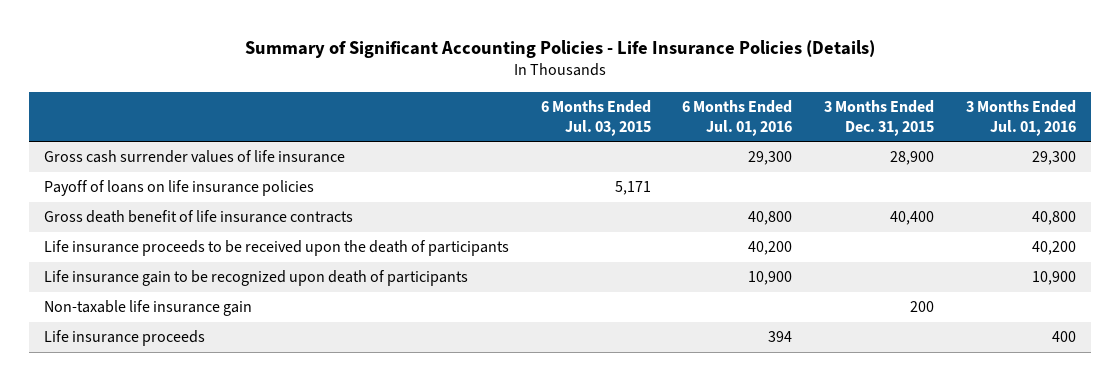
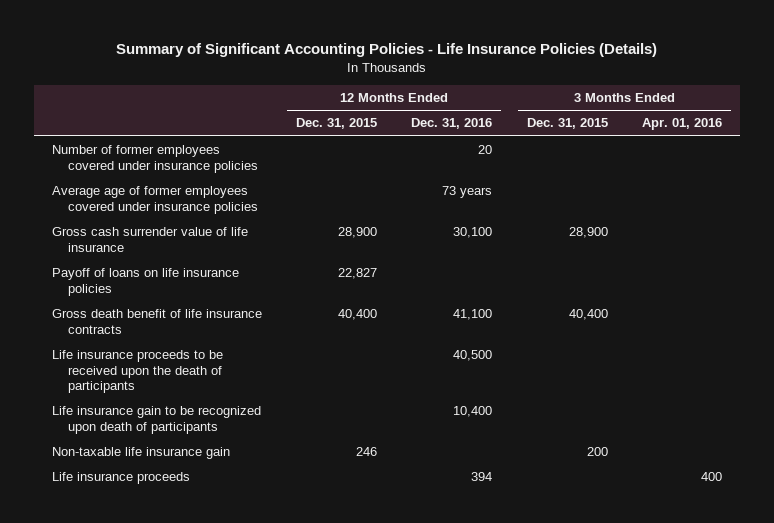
- | 6 Months Ended Jul. 03, 2015 | 6 Months Ended Jul. 01, 2016 | 3 Months Ended Dec. 31, 2015 | 3 Months Ended Jul. 01, 2016
+ | 12 Months Ended Dec. 31, 2015 | 12 Months Ended Dec. 31, 2016 | 3 Months Ended Dec. 31, 2015 | 3 Months Ended Apr. 01, 2016
- Gross cash surrender values of life insurance | | 29,300 | 28,900 | 29,300
+ Number of former employees covered under insurance policies | | 20 | |
+ Average age of former employees covered under insurance policies | | 73 years | |
+ Gross cash surrender value of life insurance | 28,900 | 30,100 | 28,900 |

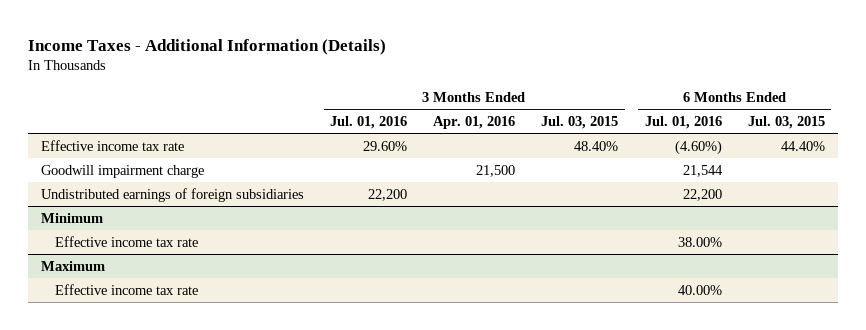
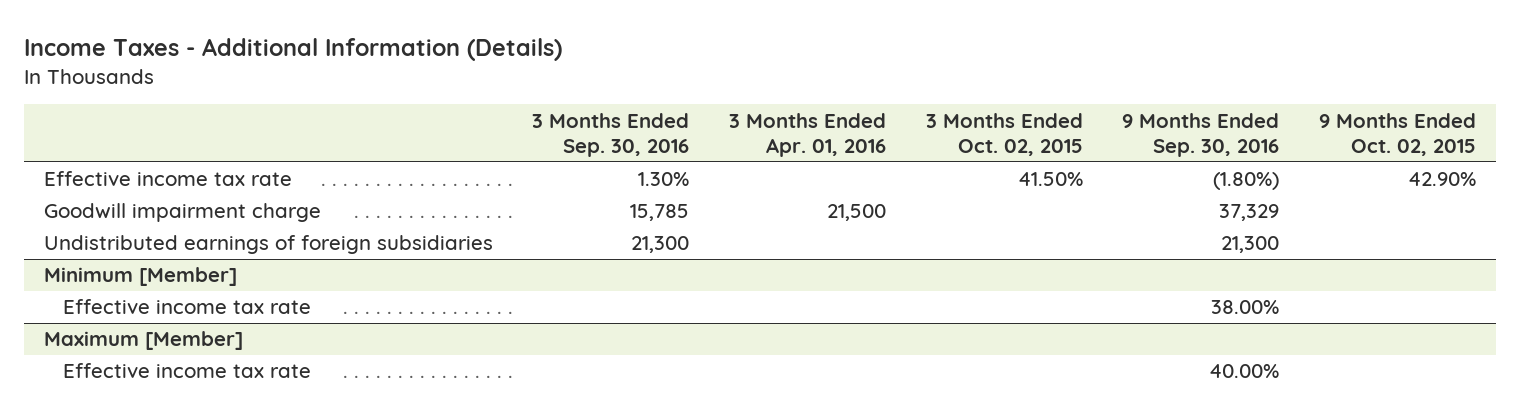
- | 3 Months Ended Jul. 01, 2016 | 3 Months Ended Apr. 01, 2016 | 3 Months Ended Jul. 03, 2015 | 6 Months Ended Jul. 01, 2016 | 6 Months Ended Jul. 03, 2015
+ | 3 Months Ended Sep. 30, 2016 | 3 Months Ended Apr. 01, 2016 | 3 Months Ended Oct. 02, 2015 | 9 Months Ended Sep. 30, 2016 | 9 Months Ended Oct. 02, 2015
- Minimum
+ Minimum [Member]
- Maximum
+ Maximum [Member]

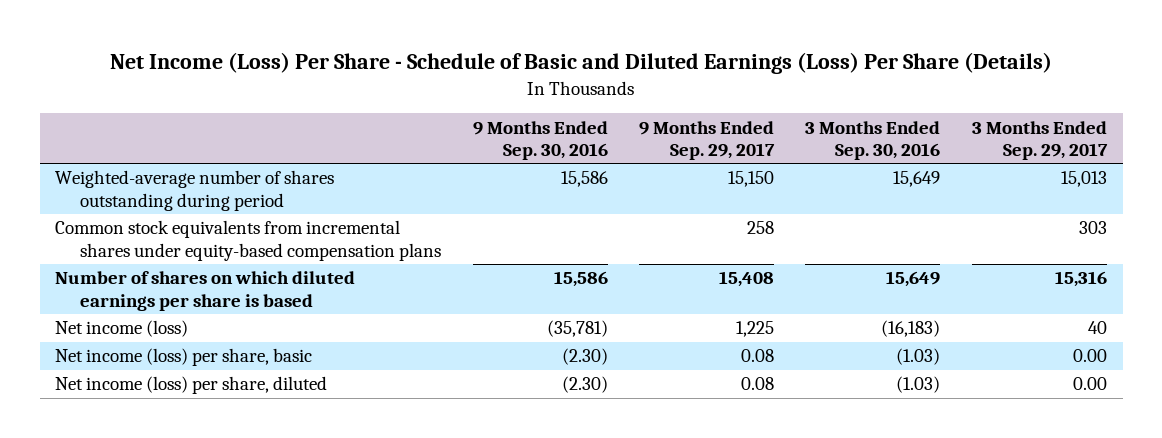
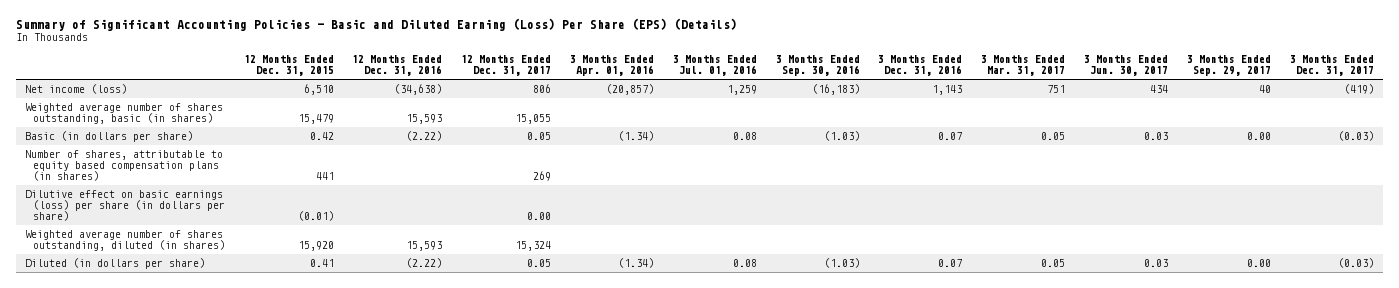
- Net Income (Loss) Per Share - Schedule of Basic and Diluted Earnings (Loss) Per Share (Details)
+ Summary of Significant Accounting Policies - Basic and Diluted Earning (Loss) Per Share (EPS) (Details)
- | 9 Months Ended Sep. 30, 2016 | 9 Months Ended Sep. 29, 2017 | 3 Months Ended Sep. 30, 2016 | 3 Months Ended Sep. 29, 2017
+ | 12 Months Ended Dec. 31, 2015 | 12 Months Ended Dec. 31, 2016 | 12 Months Ended Dec. 31, 2017 | 3 Months Ended Apr. 01, 2016 | 3 Months Ended Jul. 01, 2016 | 3 Months Ended Sep. 30, 2016 | 3 Months Ended Dec. 31, 2016 | 3 Months Ended Mar. 31, 2017 | 3 Months Ended Jun. 30, 2017 | 3 Months Ended Sep. 29, 2017 | 3 Months Ended Dec. 31, 2017
- Weighted-average number of shares outstanding during period | 15,586 | 15,150 | 15,649 | 15,013
- Common stock equivalents from incremental shares under equity-based compensation plans | | 258 | | 303
- Number of shares on which diluted earnings per share is based | 15,586 | 15,408 | 15,649 | 15,316
- Net income (loss) per share, basic | (2.30) | 0.08 | (1.03) | 0.00
- Net income (loss) per share, diluted | (2.30) | 0.08 | (1.03) | 0.00
+ Weighted average number of shares outstanding, basic (in shares) | 15,479 | 15,593 | 15,055 | | | | | | | |
+ Basic (in dollars per share) | 0.42 | (2.22) | 0.05 | (1.34) | 0.08 | (1.03) | 0.07 | 0.05 | 0.03 | 0.00 | (0.03)
+ Number of shares, attributable to equity based compensation plans (in shares) | 441 | | 269 | | | | | | | |
+ Dilutive effect on basic earnings (loss) per share (in dollars per share) | (0.01) | | 0.00 | | | | | | | |
+ Weighted average number of shares outstanding, diluted (in shares) | 15,920 | 15,593 | 15,324 | | | | | | | |
+ Diluted (in dollars per share) | 0.41 | (2.22) | 0.05 | (1.34) | 0.08 | (1.03) | 0.07 | 0.05 | 0.03 | 0.00 | (0.03)

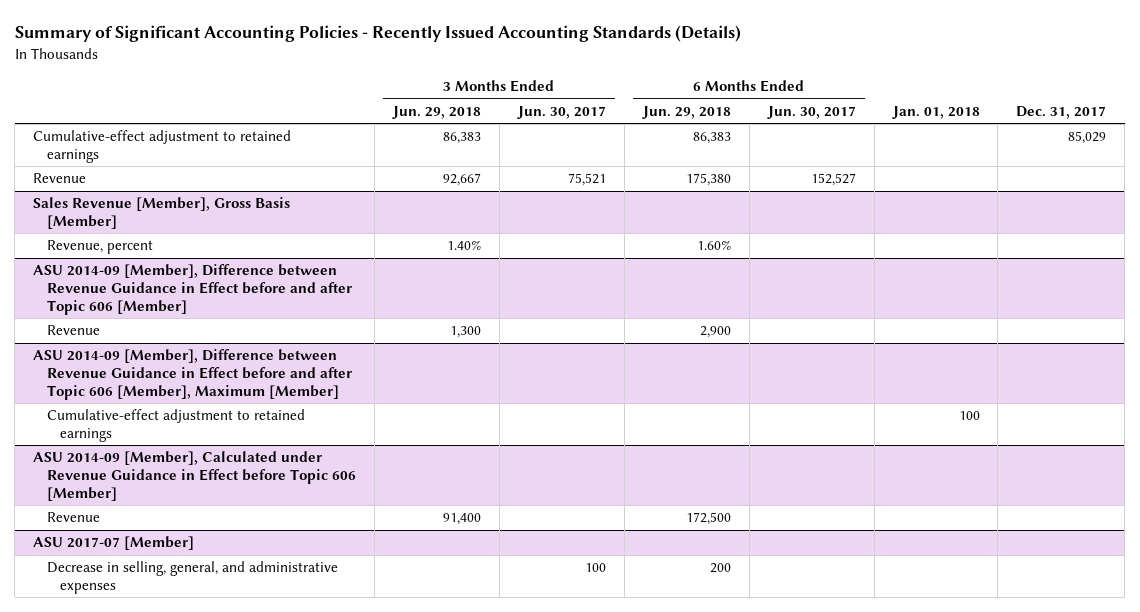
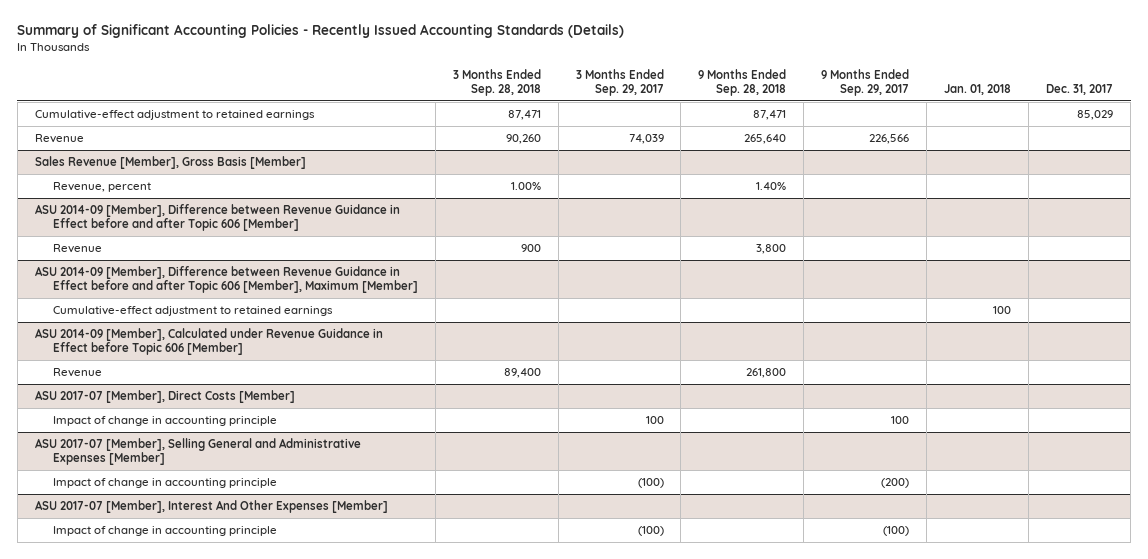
- | 3 Months Ended Jun. 29, 2018 | 3 Months Ended Jun. 30, 2017 | 6 Months Ended Jun. 29, 2018 | 6 Months Ended Jun. 30, 2017 | Jan. 01, 2018 | Dec. 31, 2017
+ | 3 Months Ended Sep. 28, 2018 | 3 Months Ended Sep. 29, 2017 | 9 Months Ended Sep. 28, 2018 | 9 Months Ended Sep. 29, 2017 | Jan. 01, 2018 | Dec. 31, 2017
- ASU 2017-07 [Member]
- Decrease in selling, general, and administrative expenses | | 100 | 200 | | |
+ ASU 2017-07 [Member], Direct Costs [Member]
+ Impact of change in accounting principle | | 100 | | 100 | |
+ ASU 2017-07 [Member], Selling General and Administrative Expenses [Member]
+ Impact of change in accounting principle | | (100) | | (200) | |
+ ASU 2017-07 [Member], Interest And Other Expenses [Member]
+ Impact of change in accounting principle | | (100) | | (100) | |

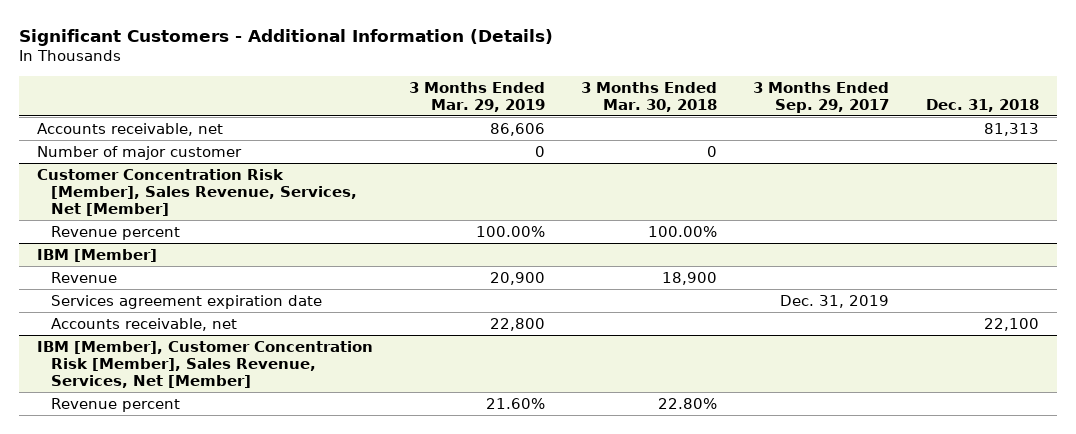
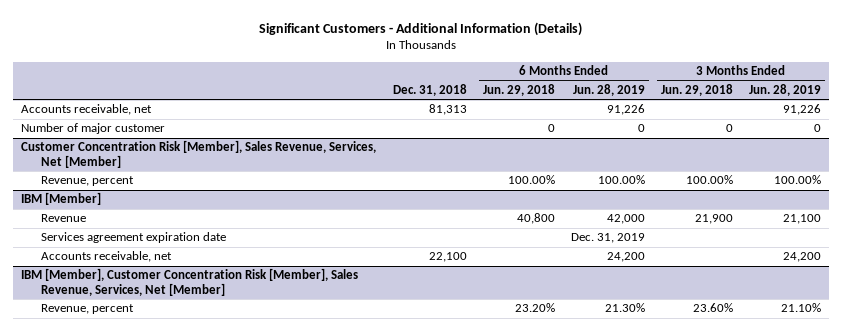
- | 3 Months Ended Mar. 29, 2019 | 3 Months Ended Mar. 30, 2018 | 3 Months Ended Sep. 29, 2017 | Dec. 31, 2018
+ | Dec. 31, 2018 | 6 Months Ended Jun. 29, 2018 | 6 Months Ended Jun. 28, 2019 | 3 Months Ended Jun. 29, 2018 | 3 Months Ended Jun. 28, 2019
@ Customer Concentration Risk [Member], Sales Revenue, Services, Net [Member]
- Revenue percent | 100.00% | 100.00% | |
+ Revenue, percent | | 100.00% | 100.00% | 100.00% | 100.00%
@ IBM [Member], Customer Concentration Risk [Member], Sales Revenue, Services, Net [Member]
- Revenue percent | 21.60% | 22.80% | |
+ Revenue, percent | | 23.20% | 21.30% | 23.60% | 21.10%

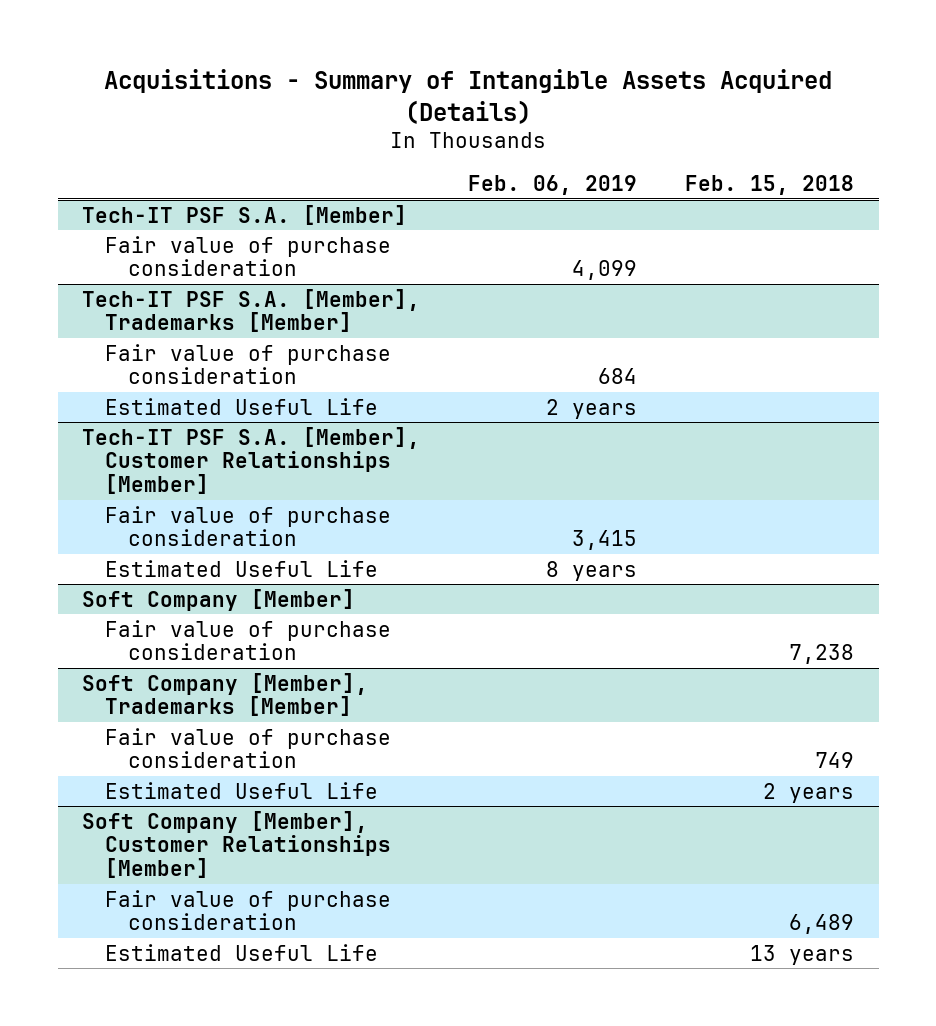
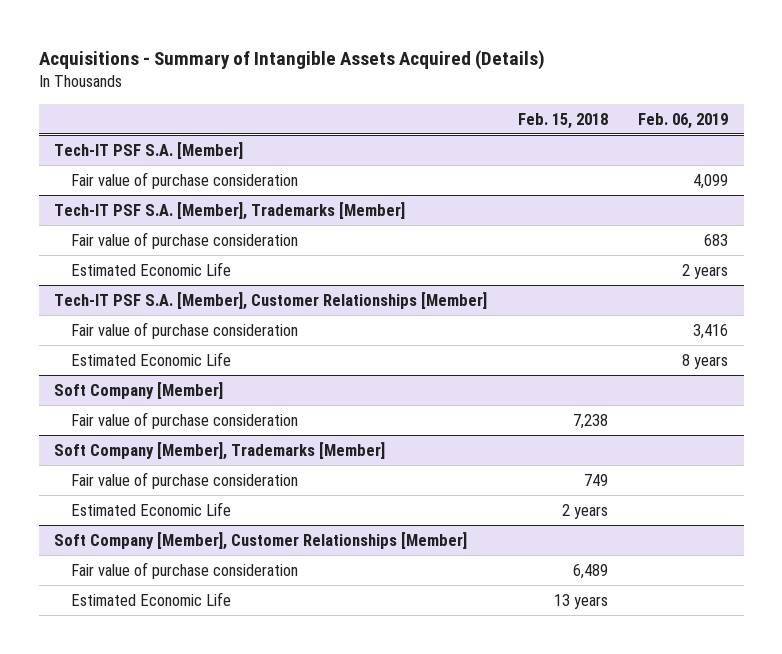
- | Feb. 06, 2019 | Feb. 15, 2018
+ | Feb. 15, 2018 | Feb. 06, 2019
@ Tech-IT PSF S.A. [Member], Trademarks [Member]
- Fair value of purchase consideration | 684 |
- Estimated Useful Life | 2 years |
+ Fair value of purchase consideration | | 683
+ Estimated Economic Life | | 2 years
@ Tech-IT PSF S.A. [Member], Customer Relationships [Member]
- Fair value of purchase consideration | 3,415 |
- Estimated Useful Life | 8 years |
+ Fair value of purchase consideration | | 3,416
+ Estimated Economic Life | | 8 years
@ Soft Company [Member], Trademarks [Member]
- Estimated Useful Life | | 2 years
+ Estimated Economic Life | 2 years |
@ Soft Company [Member], Customer Relationships [Member]
- Estimated Useful Life | | 13 years
+ Estimated Economic Life | 13 years |

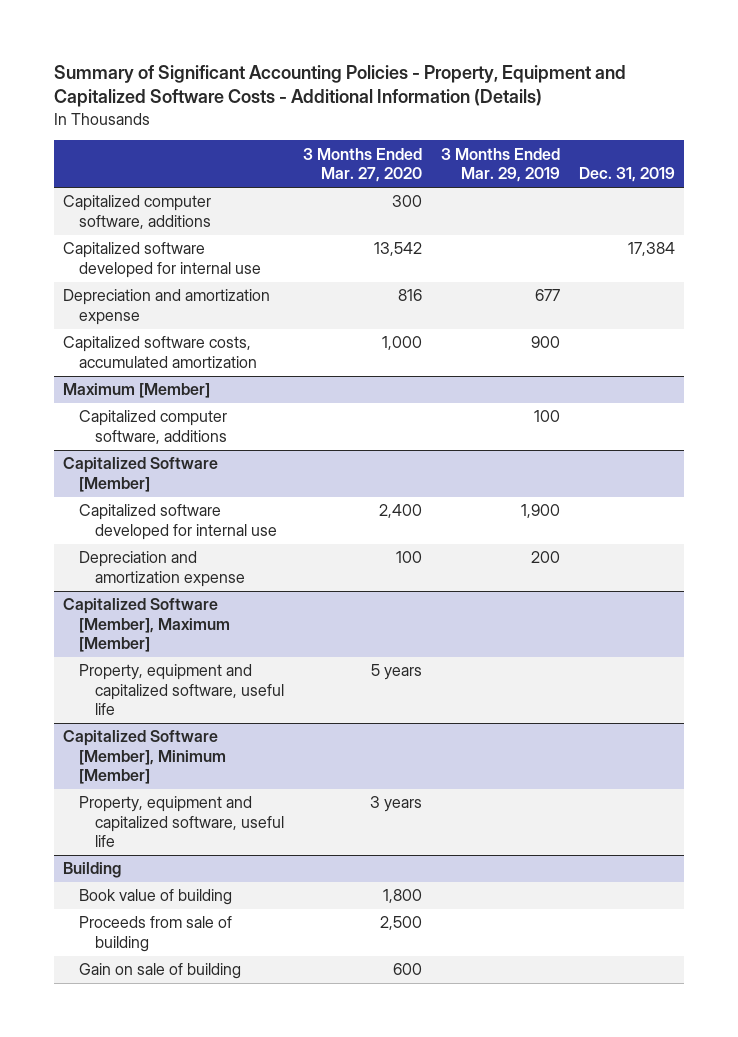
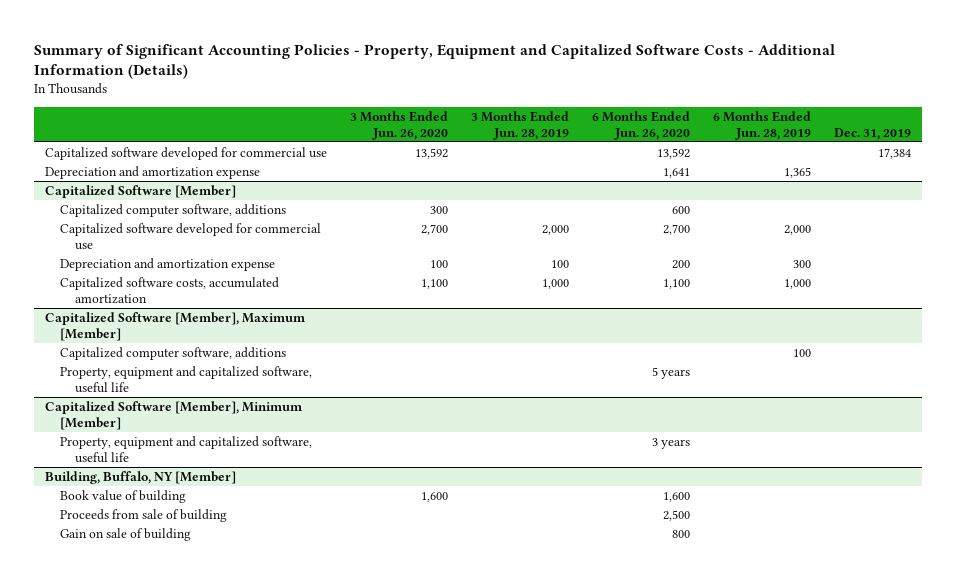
- | 3 Months Ended Mar. 27, 2020 | 3 Months Ended Mar. 29, 2019 | Dec. 31, 2019
+ | 3 Months Ended Jun. 26, 2020 | 3 Months Ended Jun. 28, 2019 | 6 Months Ended Jun. 26, 2020 | 6 Months Ended Jun. 28, 2019 | Dec. 31, 2019
- Capitalized computer software, additions | 300 | |
- Capitalized software developed for internal use | 13,542 | | 17,384
+ Capitalized software developed for commercial use | 13,592 | | 13,592 | | 17,384
- Capitalized software costs, accumulated amortization | 1,000 | 900 |
- Maximum [Member]
- Capitalized computer software, additions | | 100 |
@ Capitalized Software [Member]
- Capitalized software developed for internal use | 2,400 | 1,900 |
+ Capitalized computer software, additions | 300 | | 600 | |
+ Capitalized software developed for commercial use | 2,700 | 2,000 | 2,700 | 2,000 |
+ Capitalized software costs, accumulated amortization | 1,100 | 1,000 | 1,100 | 1,000 |
@ Capitalized Software [Member], Maximum [Member]
+ Capitalized computer software, additions | | | | 100 |
- Building
+ Building, Buffalo, NY [Member]

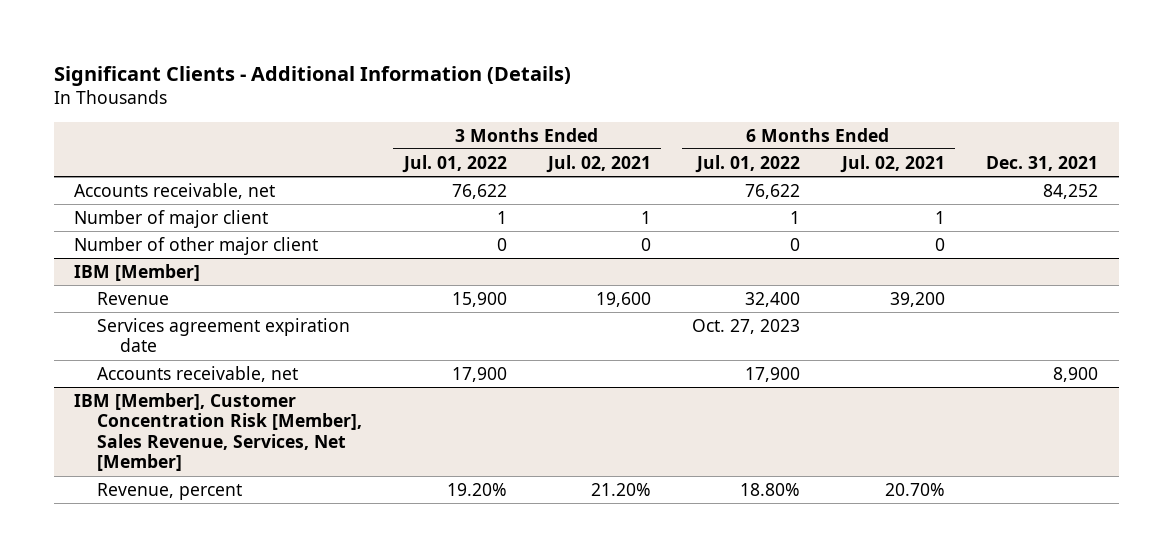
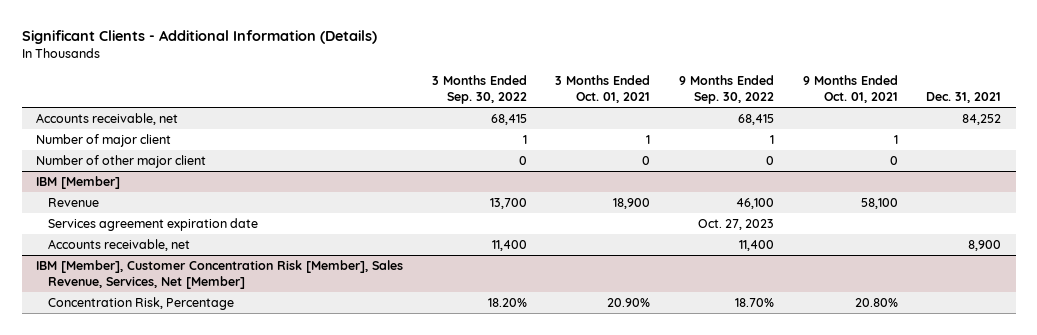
- | 3 Months Ended Jul. 01, 2022 | 3 Months Ended Jul. 02, 2021 | 6 Months Ended Jul. 01, 2022 | 6 Months Ended Jul. 02, 2021 | Dec. 31, 2021
+ | 3 Months Ended Sep. 30, 2022 | 3 Months Ended Oct. 01, 2021 | 9 Months Ended Sep. 30, 2022 | 9 Months Ended Oct. 01, 2021 | Dec. 31, 2021
@ IBM [Member], Customer Concentration Risk [Member], Sales Revenue, Services, Net [Member]
- Revenue, percent | 19.20% | 21.20% | 18.80% | 20.70% |
+ Concentration Risk, Percentage | 18.20% | 20.90% | 18.70% | 20.80% |

